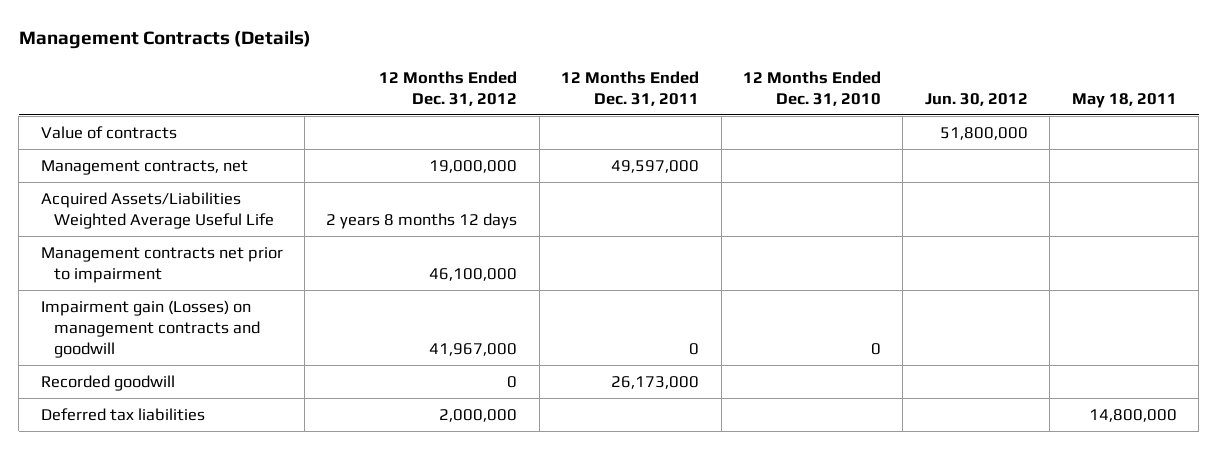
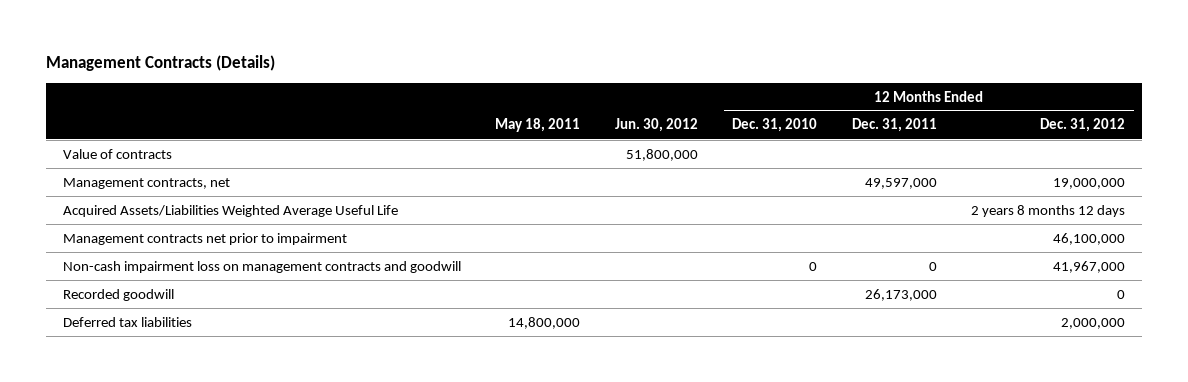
- | 12 Months Ended Dec. 31, 2012 | 12 Months Ended Dec. 31, 2011 | 12 Months Ended Dec. 31, 2010 | Jun. 30, 2012 | May 18, 2011
+ | May 18, 2011 | Jun. 30, 2012 | 12 Months Ended Dec. 31, 2010 | 12 Months Ended Dec. 31, 2011 | 12 Months Ended Dec. 31, 2012
- Impairment gain (Losses) on management contracts and goodwill | 41,967,000 | 0 | 0 | |
+ Non-cash impairment loss on management contracts and goodwill | | | 0 | 0 | 41,967,000

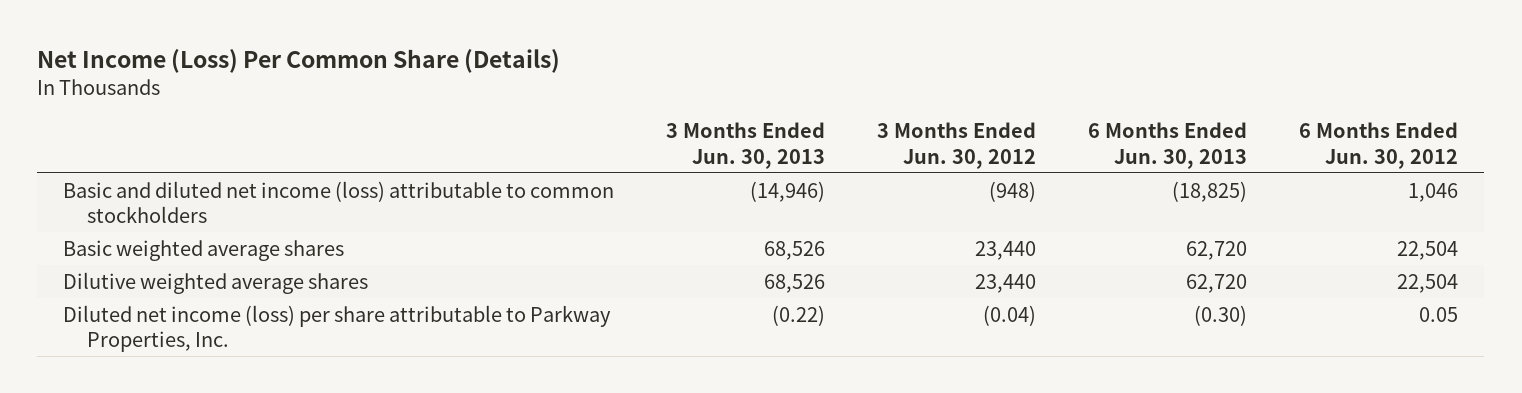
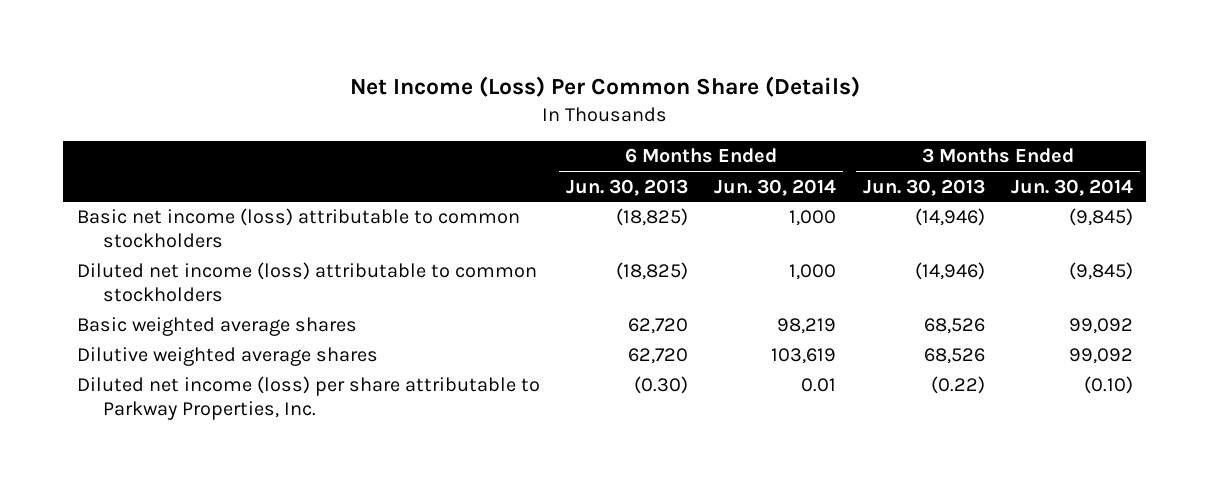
- | 3 Months Ended Jun. 30, 2013 | 3 Months Ended Jun. 30, 2012 | 6 Months Ended Jun. 30, 2013 | 6 Months Ended Jun. 30, 2012
+ | 6 Months Ended Jun. 30, 2013 | 6 Months Ended Jun. 30, 2014 | 3 Months Ended Jun. 30, 2013 | 3 Months Ended Jun. 30, 2014
- Basic and diluted net income (loss) attributable to common stockholders | (14,946) | (948) | (18,825) | 1,046
+ Basic net income (loss) attributable to common stockholders | (18,825) | 1,000 | (14,946) | (9,845)
+ Diluted net income (loss) attributable to common stockholders | (18,825) | 1,000 | (14,946) | (9,845)

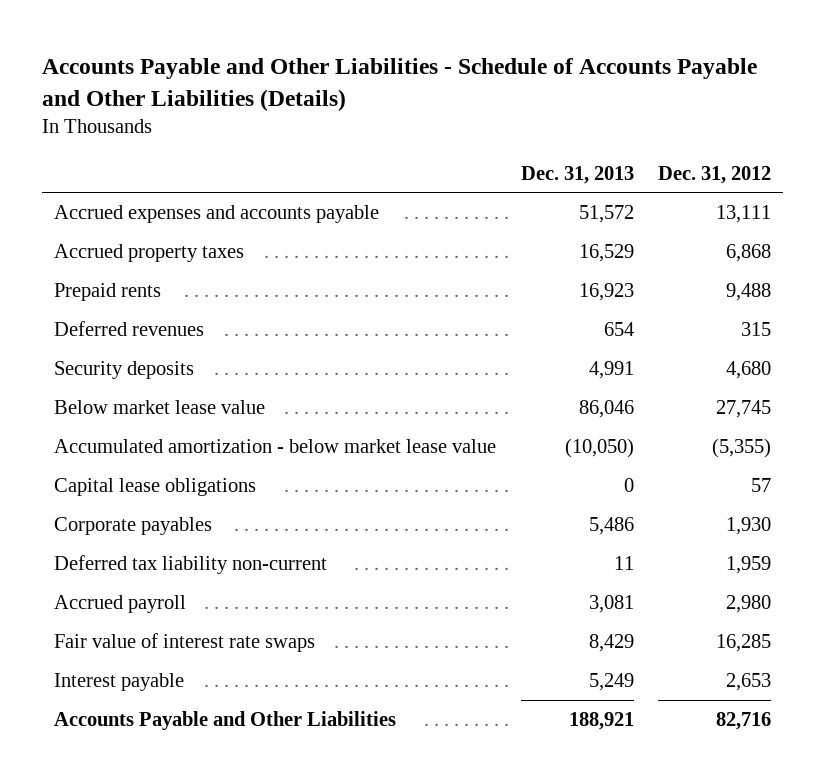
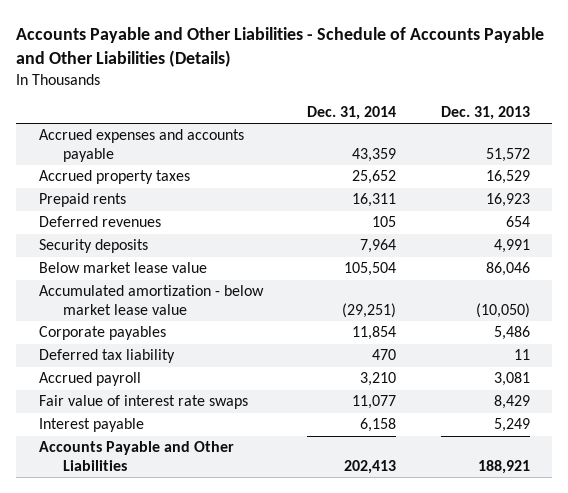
- | Dec. 31, 2013 | Dec. 31, 2012
+ | Dec. 31, 2014 | Dec. 31, 2013
- Capital lease obligations | 0 | 57
- Deferred tax liability non-current | 11 | 1,959
+ Deferred tax liability | 470 | 11

